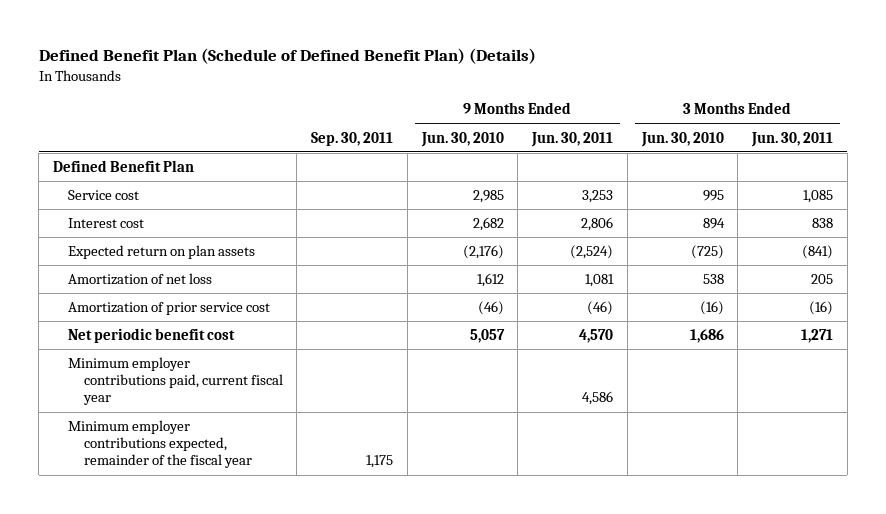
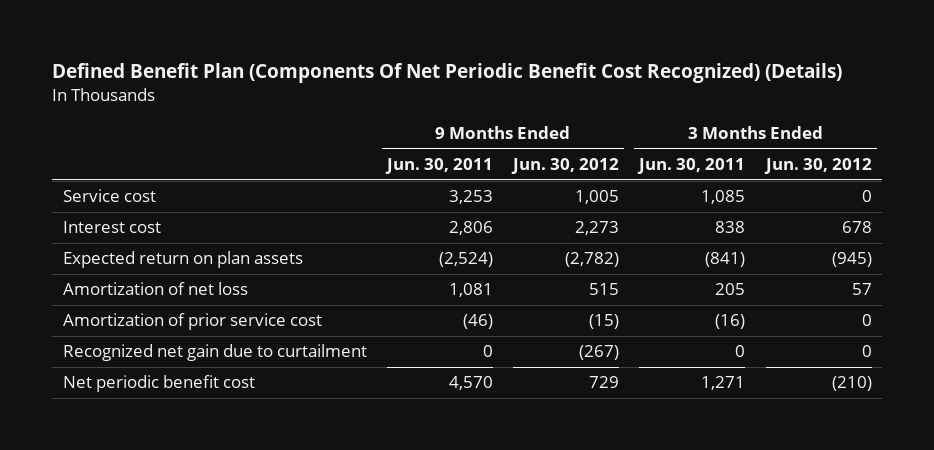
- Defined Benefit Plan (Schedule of Defined Benefit Plan) (Details)
+ Defined Benefit Plan (Components Of Net Periodic Benefit Cost Recognized) (Details)
- | Sep. 30, 2011 | 9 Months Ended Jun. 30, 2010 | 9 Months Ended Jun. 30, 2011 | 3 Months Ended Jun. 30, 2010 | 3 Months Ended Jun. 30, 2011
+ | 9 Months Ended Jun. 30, 2011 | 9 Months Ended Jun. 30, 2012 | 3 Months Ended Jun. 30, 2011 | 3 Months Ended Jun. 30, 2012
- Defined Benefit Plan
+ Recognized net gain due to curtailment | 0 | (267) | 0 | 0
- Minimum employer contributions paid, current fiscal year | | | 4,586 | |
- Minimum employer contributions expected, remainder of the fiscal year | 1,175 | | | |

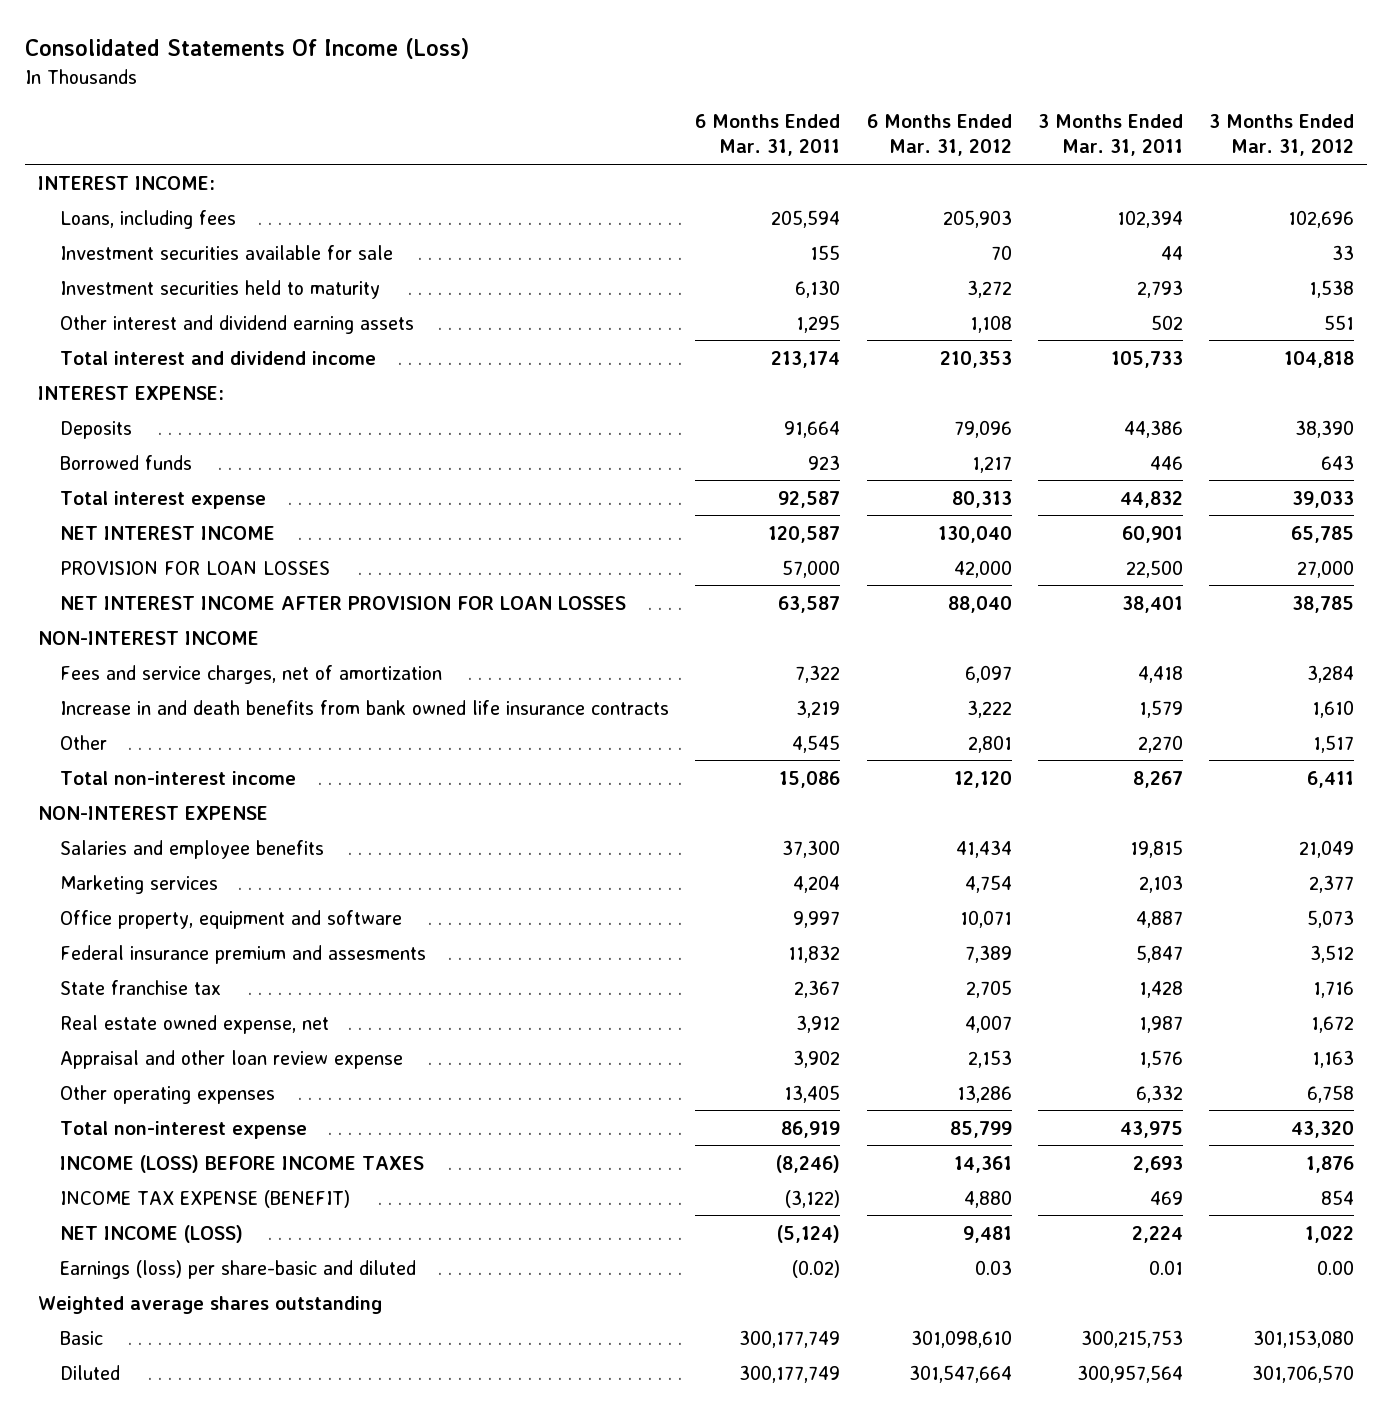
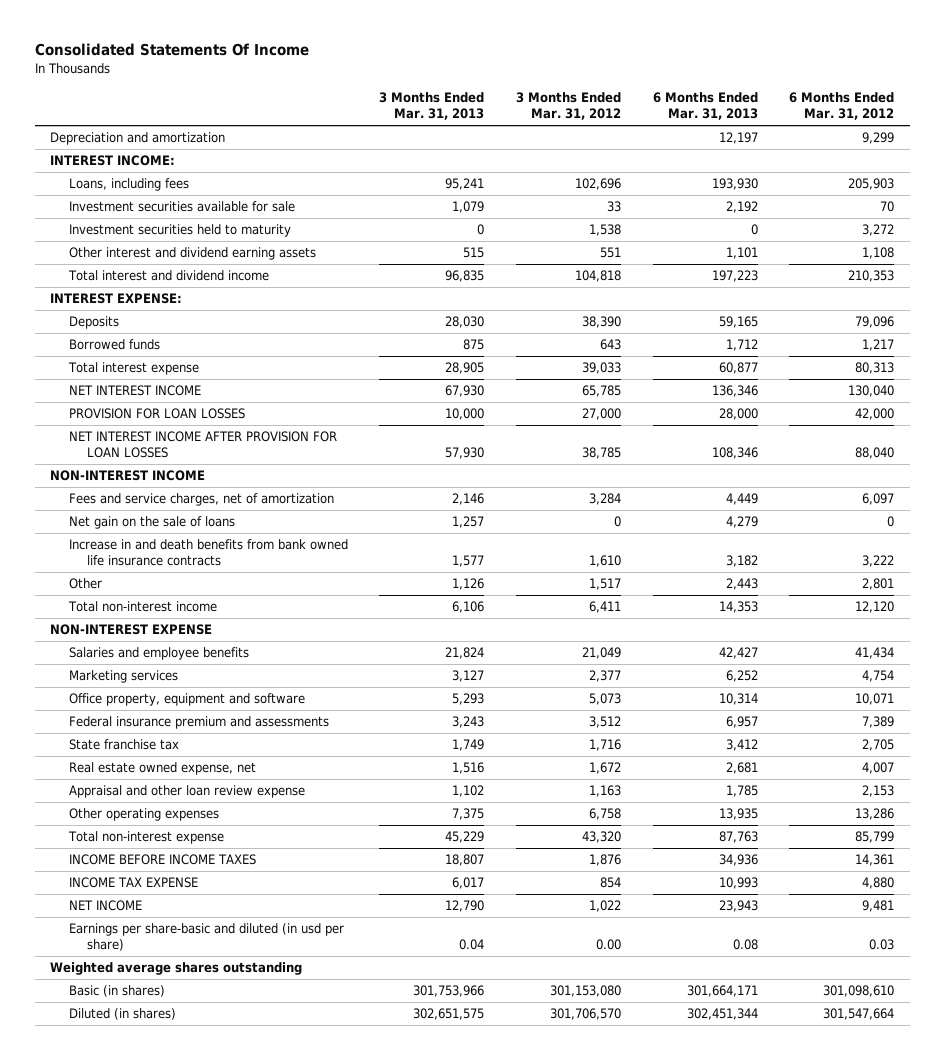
- Consolidated Statements Of Income (Loss)
+ Consolidated Statements Of Income
- | 6 Months Ended Mar. 31, 2011 | 6 Months Ended Mar. 31, 2012 | 3 Months Ended Mar. 31, 2011 | 3 Months Ended Mar. 31, 2012
+ | 3 Months Ended Mar. 31, 2013 | 3 Months Ended Mar. 31, 2012 | 6 Months Ended Mar. 31, 2013 | 6 Months Ended Mar. 31, 2012
+ Depreciation and amortization | | | 12,197 | 9,299
+ Net gain on the sale of loans | 1,257 | 0 | 4,279 | 0
- Federal insurance premium and assesments | 11,832 | 7,389 | 5,847 | 3,512
+ Federal insurance premium and assessments | 3,243 | 3,512 | 6,957 | 7,389
- INCOME (LOSS) BEFORE INCOME TAXES | (8,246) | 14,361 | 2,693 | 1,876
- INCOME TAX EXPENSE (BENEFIT) | (3,122) | 4,880 | 469 | 854
- NET INCOME (LOSS) | (5,124) | 9,481 | 2,224 | 1,022
- Earnings (loss) per share-basic and diluted | (0.02) | 0.03 | 0.01 | 0.00
+ INCOME BEFORE INCOME TAXES | 18,807 | 1,876 | 34,936 | 14,361
+ INCOME TAX EXPENSE | 6,017 | 854 | 10,993 | 4,880
+ NET INCOME | 12,790 | 1,022 | 23,943 | 9,481
+ Earnings per share-basic and diluted (in usd per share) | 0.04 | 0.00 | 0.08 | 0.03
- Basic | 300,177,749 | 301,098,610 | 300,215,753 | 301,153,080
- Diluted | 300,177,749 | 301,547,664 | 300,957,564 | 301,706,570
+ Basic (in shares) | 301,753,966 | 301,153,080 | 301,664,171 | 301,098,610
+ Diluted (in shares) | 302,651,575 | 301,706,570 | 302,451,344 | 301,547,664

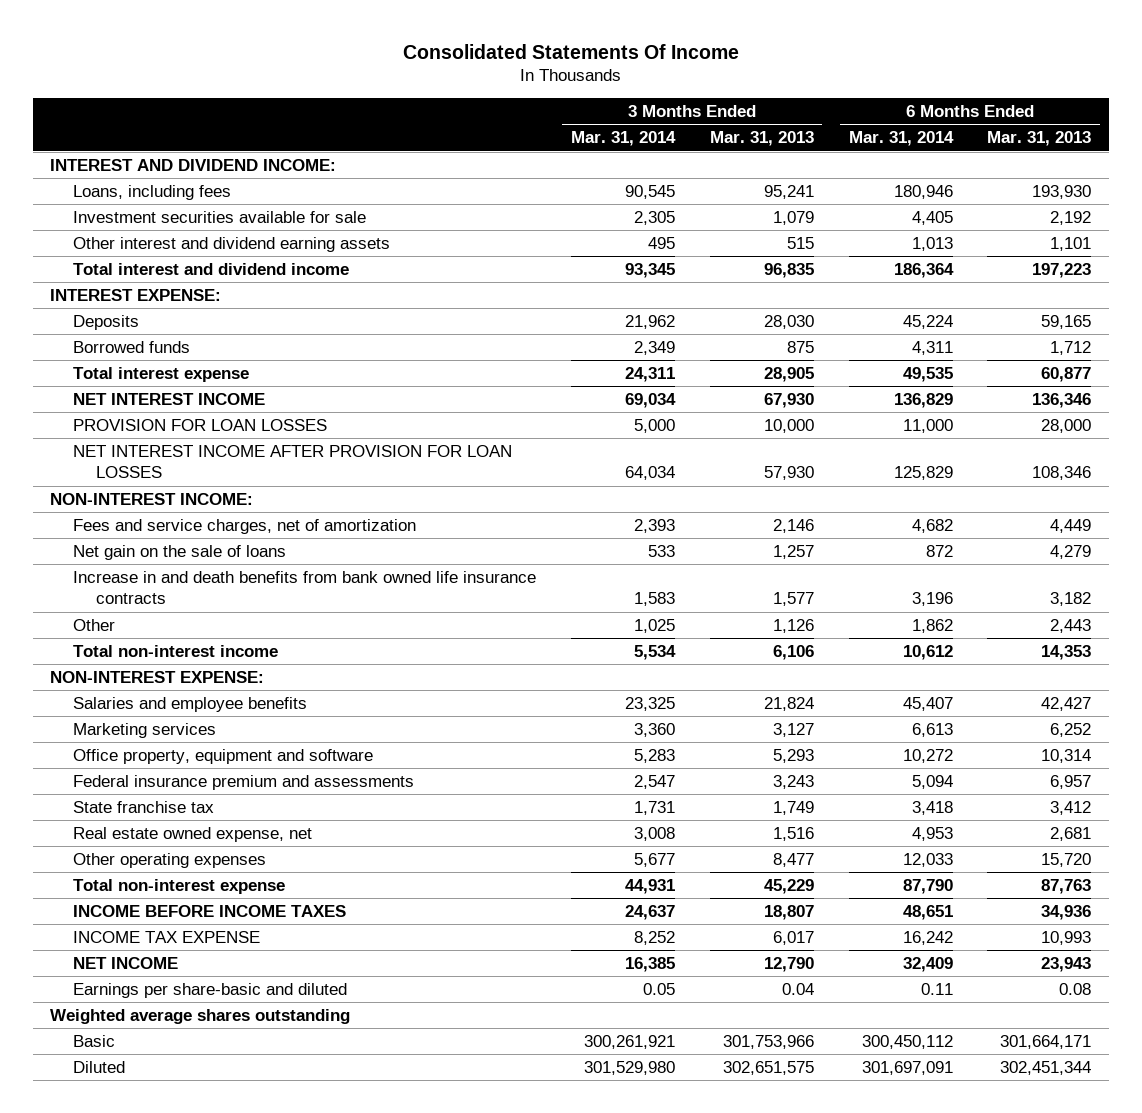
- | 3 Months Ended Mar. 31, 2013 | 3 Months Ended Mar. 31, 2012 | 6 Months Ended Mar. 31, 2013 | 6 Months Ended Mar. 31, 2012
+ | 3 Months Ended Mar. 31, 2014 | 3 Months Ended Mar. 31, 2013 | 6 Months Ended Mar. 31, 2014 | 6 Months Ended Mar. 31, 2013
- Depreciation and amortization | | | 12,197 | 9,299
- INTEREST INCOME:
+ INTEREST AND DIVIDEND INCOME:
- Investment securities held to maturity | 0 | 1,538 | 0 | 3,272
- NON-INTEREST INCOME
+ NON-INTEREST INCOME:
- NON-INTEREST EXPENSE
+ NON-INTEREST EXPENSE:
- Appraisal and other loan review expense | 1,102 | 1,163 | 1,785 | 2,153
- Other operating expenses | 7,375 | 6,758 | 13,935 | 13,286
+ Other operating expenses | 5,677 | 8,477 | 12,033 | 15,720
- Earnings per share-basic and diluted (in usd per share) | 0.04 | 0.00 | 0.08 | 0.03
+ Earnings per share-basic and diluted | 0.05 | 0.04 | 0.11 | 0.08
- Basic (in shares) | 301,753,966 | 301,153,080 | 301,664,171 | 301,098,610
- Diluted (in shares) | 302,651,575 | 301,706,570 | 302,451,344 | 301,547,664
+ Basic | 300,261,921 | 301,753,966 | 300,450,112 | 301,664,171
+ Diluted | 301,529,980 | 302,651,575 | 301,697,091 | 302,451,344

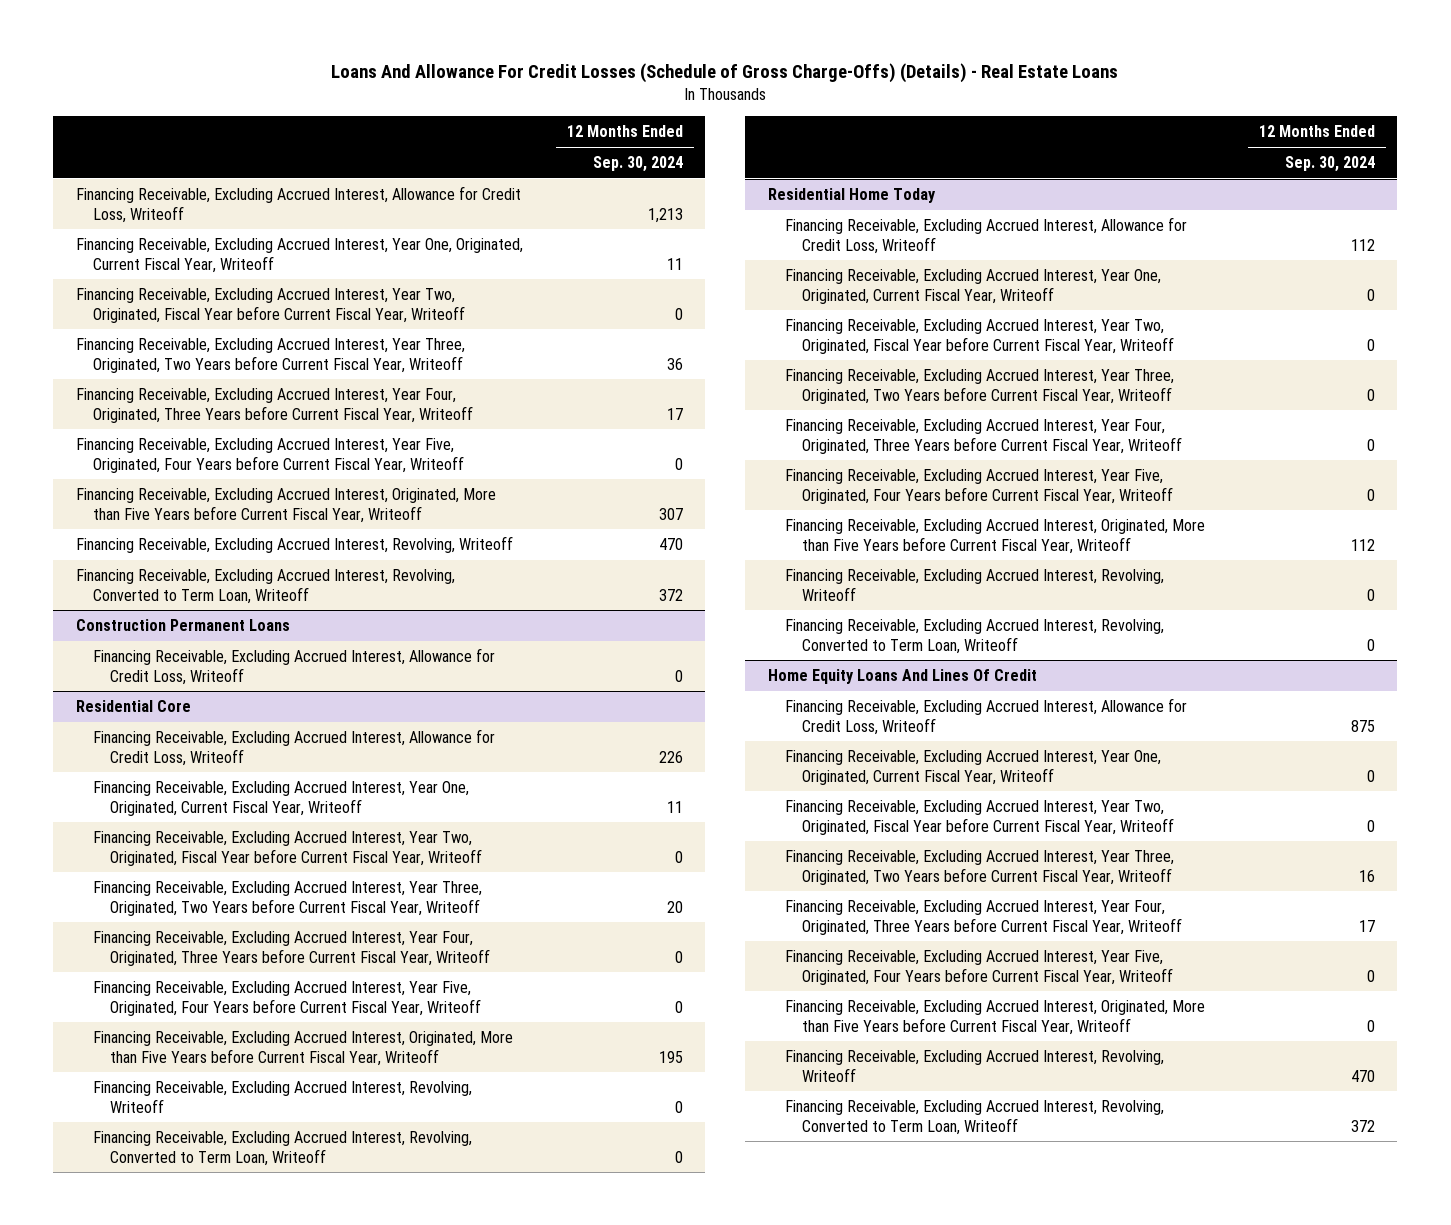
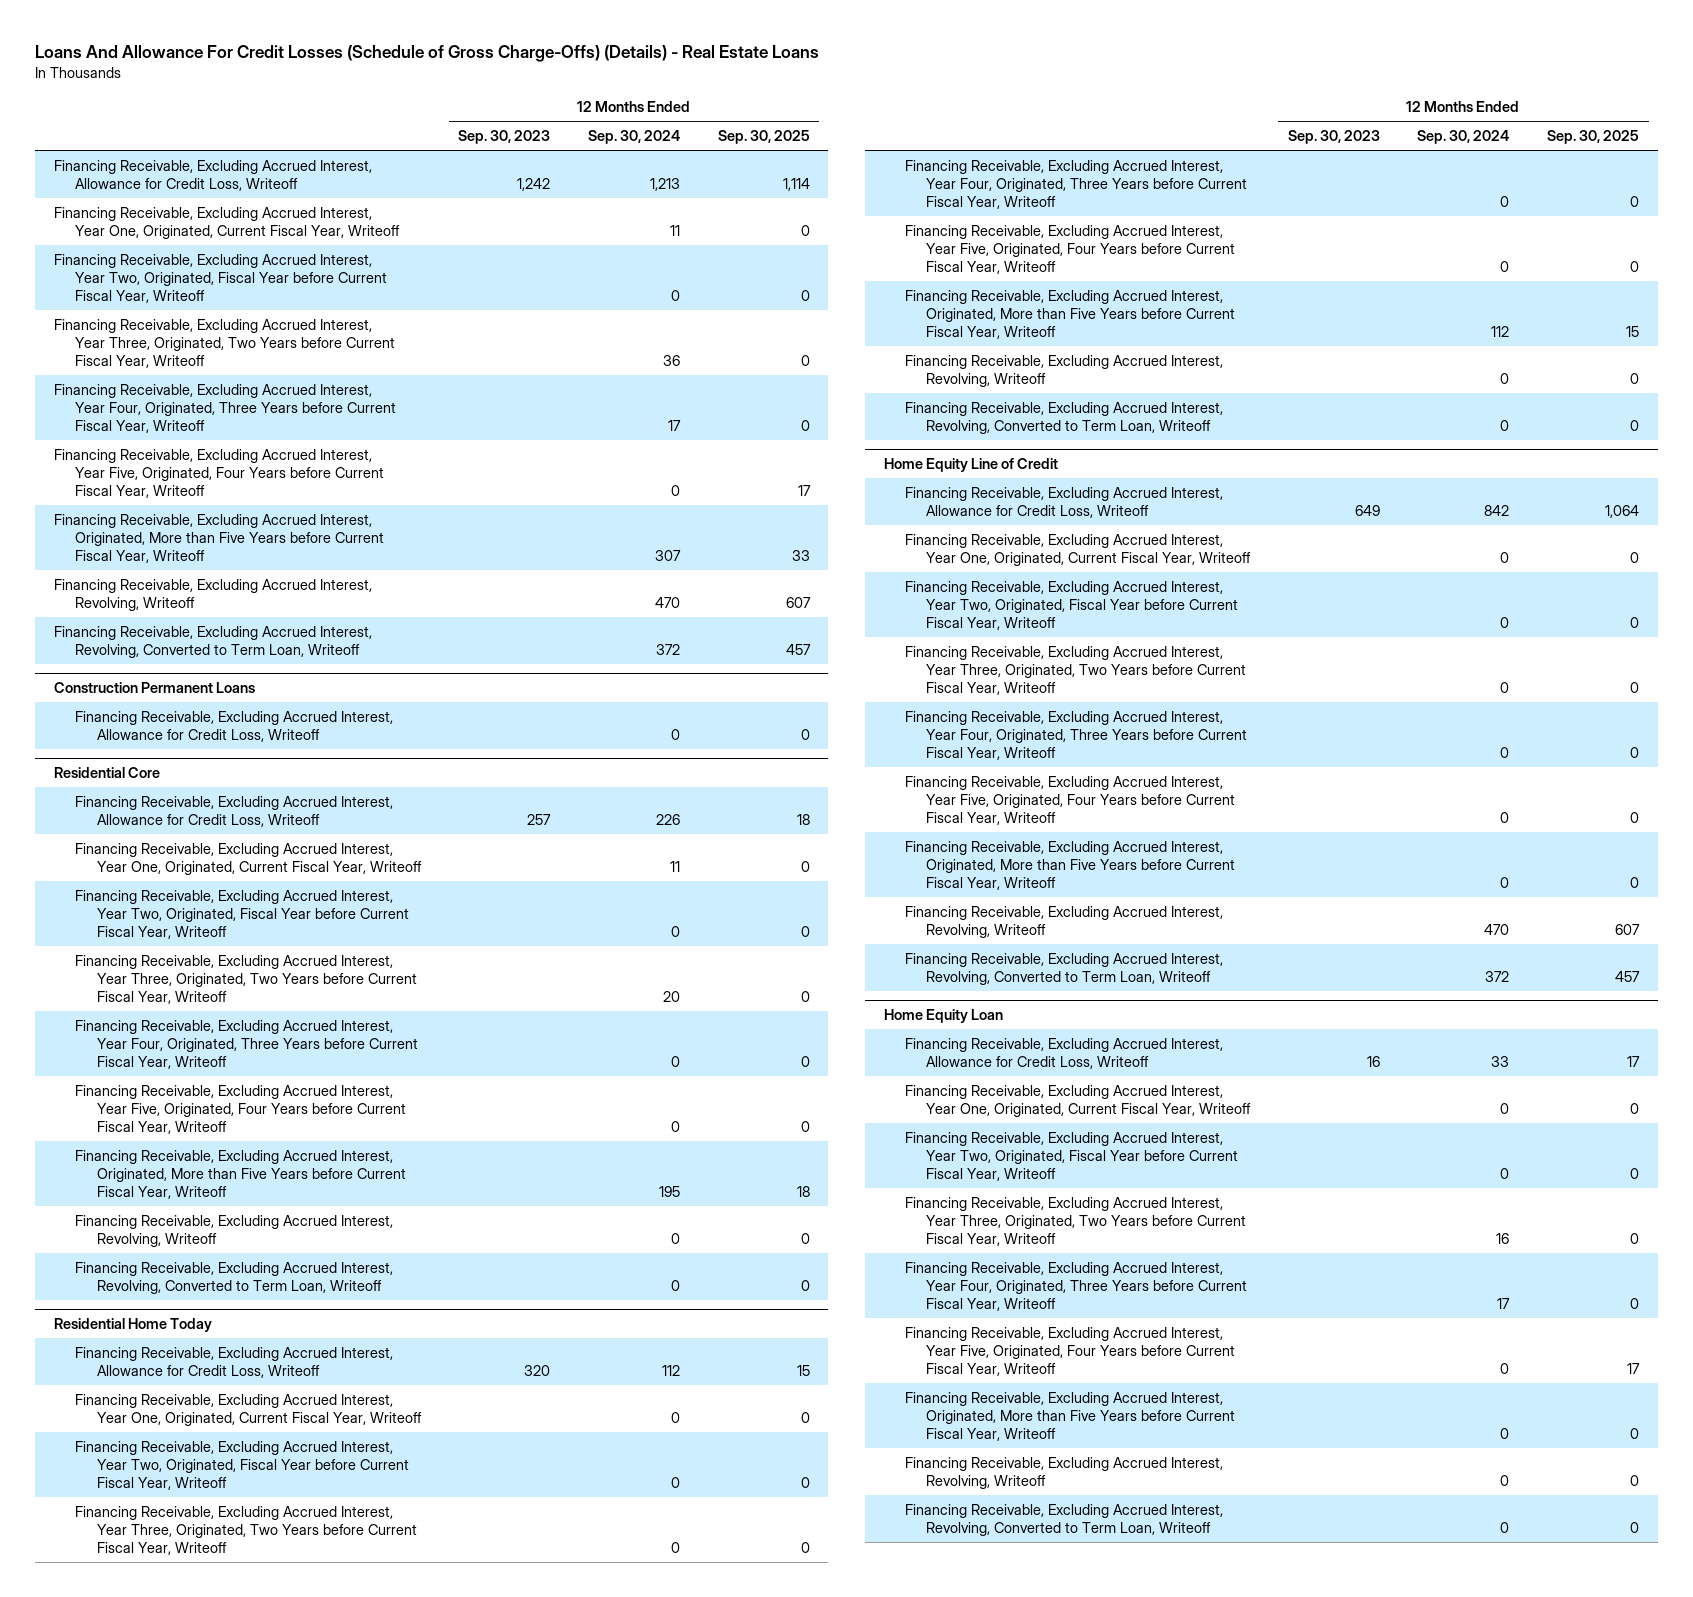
- | 12 Months Ended Sep. 30, 2024
+ | 12 Months Ended Sep. 30, 2023 | 12 Months Ended Sep. 30, 2024 | 12 Months Ended Sep. 30, 2025
- Home Equity Loans And Lines Of Credit
- Financing Receivable, Excluding Accrued Interest, Allowance for Credit Loss, Writeoff | 875
+ Home Equity Line of Credit
+ Financing Receivable, Excluding Accrued Interest, Allowance for Credit Loss, Writeoff | 649 | 842 | 1,064
- Financing Receivable, Excluding Accrued Interest, Year Three, Originated, Two Years before Current Fiscal Year, Writeoff | 16
- Financing Receivable, Excluding Accrued Interest, Year Four, Originated, Three Years before Current Fiscal Year, Writeoff | 17
+ Financing Receivable, Excluding Accrued Interest, Year Three, Originated, Two Years before Current Fiscal Year, Writeoff | | 0 | 0
+ Financing Receivable, Excluding Accrued Interest, Year Four, Originated, Three Years before Current Fiscal Year, Writeoff | | 0 | 0
+ Home Equity Loan
+ Financing Receivable, Excluding Accrued Interest, Allowance for Credit Loss, Writeoff | 16 | 33 | 17
+ Financing Receivable, Excluding Accrued Interest, Year One, Originated, Current Fiscal Year, Writeoff | | 0 | 0
+ Financing Receivable, Excluding Accrued Interest, Year Two, Originated, Fiscal Year before Current Fiscal Year, Writeoff | | 0 | 0
+ Financing Receivable, Excluding Accrued Interest, Year Three, Originated, Two Years before Current Fiscal Year, Writeoff | | 16 | 0
+ Financing Receivable, Excluding Accrued Interest, Year Four, Originated, Three Years before Current Fiscal Year, Writeoff | | 17 | 0
+ Financing Receivable, Excluding Accrued Interest, Year Five, Originated, Four Years before Current Fiscal Year, Writeoff | | 0 | 17
+ Financing Receivable, Excluding Accrued Interest, Originated, More than Five Years before Current Fiscal Year, Writeoff | | 0 | 0
+ Financing Receivable, Excluding Accrued Interest, Revolving, Writeoff | | 0 | 0
+ Financing Receivable, Excluding Accrued Interest, Revolving, Converted to Term Loan, Writeoff | | 0 | 0

